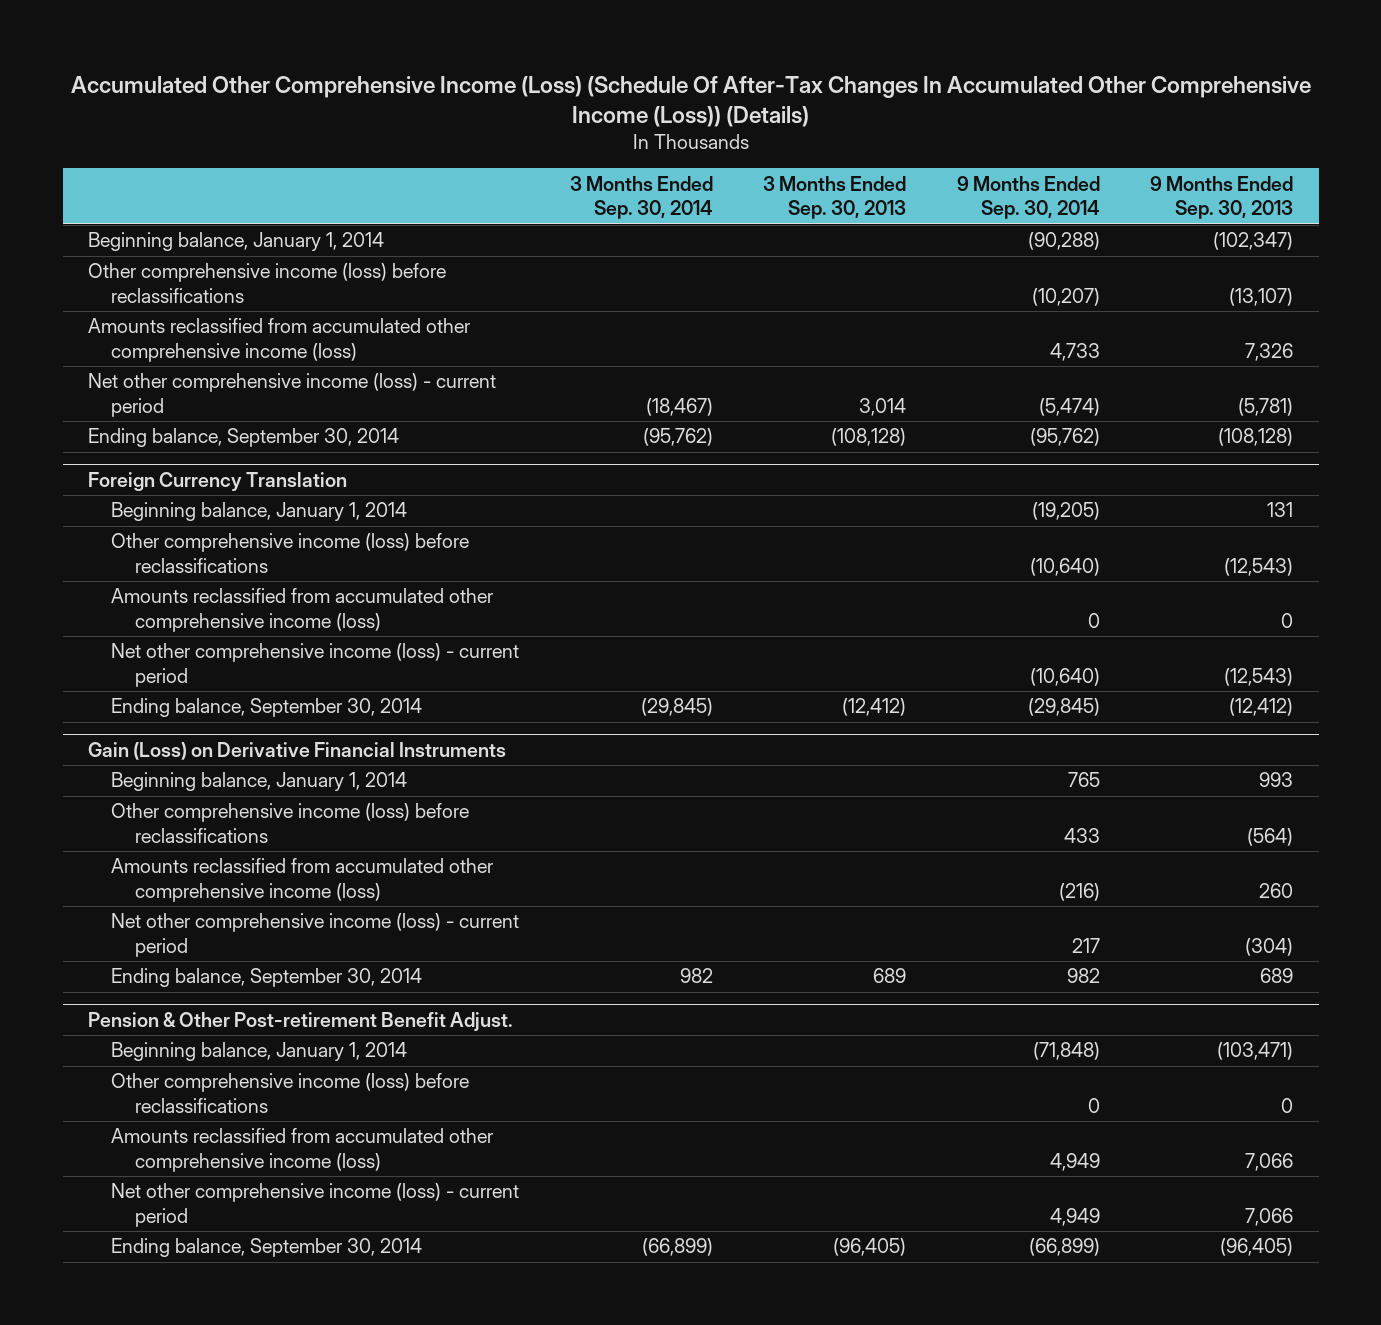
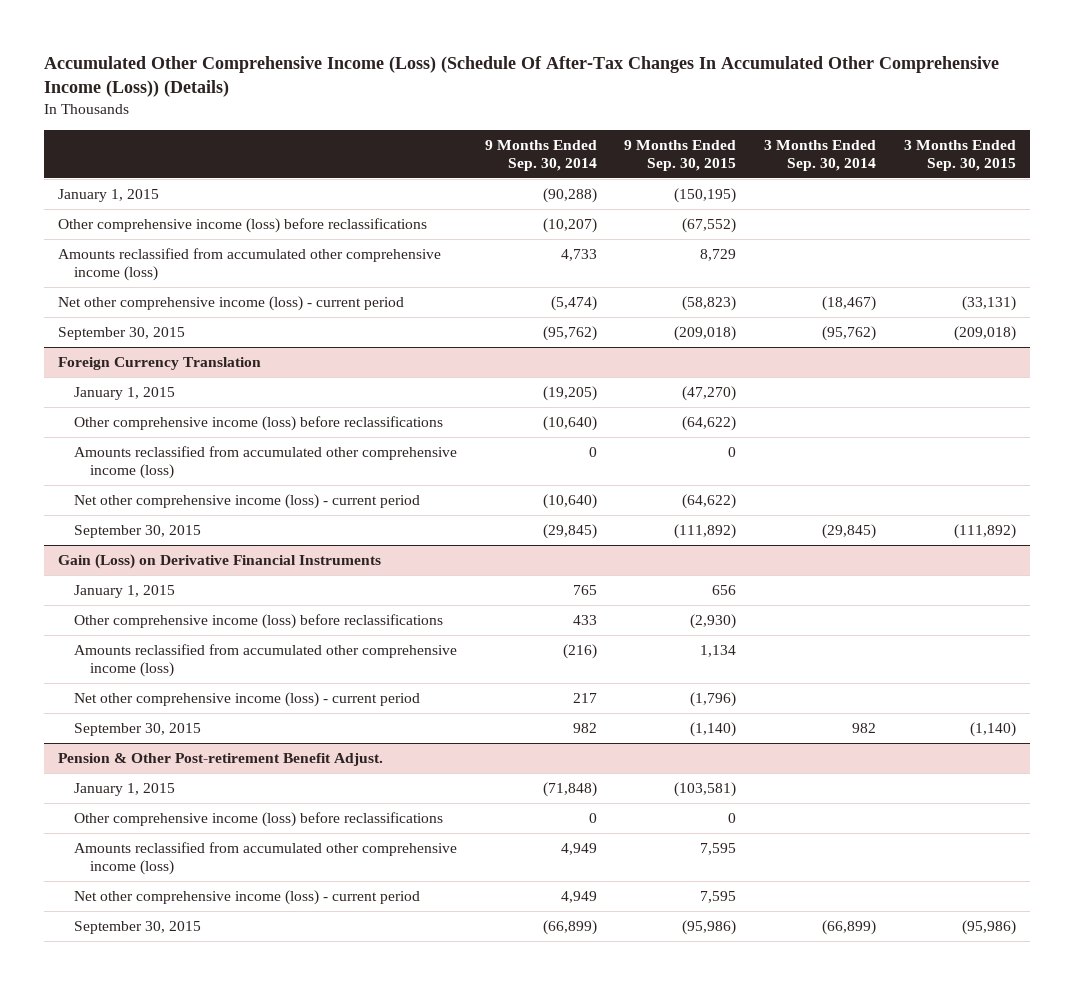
- | 3 Months Ended Sep. 30, 2014 | 3 Months Ended Sep. 30, 2013 | 9 Months Ended Sep. 30, 2014 | 9 Months Ended Sep. 30, 2013
+ | 9 Months Ended Sep. 30, 2014 | 9 Months Ended Sep. 30, 2015 | 3 Months Ended Sep. 30, 2014 | 3 Months Ended Sep. 30, 2015
- Beginning balance, January 1, 2014 | | | (90,288) | (102,347)
+ January 1, 2015 | (90,288) | (150,195) | |
- Ending balance, September 30, 2014 | (95,762) | (108,128) | (95,762) | (108,128)
+ September 30, 2015 | (95,762) | (209,018) | (95,762) | (209,018)
@ Foreign Currency Translation
- Beginning balance, January 1, 2014 | | | (19,205) | 131
+ January 1, 2015 | (19,205) | (47,270) | |
- Ending balance, September 30, 2014 | (29,845) | (12,412) | (29,845) | (12,412)
+ September 30, 2015 | (29,845) | (111,892) | (29,845) | (111,892)
@ Gain (Loss) on Derivative Financial Instruments
- Beginning balance, January 1, 2014 | | | 765 | 993
+ January 1, 2015 | 765 | 656 | |
- Ending balance, September 30, 2014 | 982 | 689 | 982 | 689
+ September 30, 2015 | 982 | (1,140) | 982 | (1,140)
@ Pension & Other Post-retirement Benefit Adjust.
- Beginning balance, January 1, 2014 | | | (71,848) | (103,471)
+ January 1, 2015 | (71,848) | (103,581) | |
- Ending balance, September 30, 2014 | (66,899) | (96,405) | (66,899) | (96,405)
+ September 30, 2015 | (66,899) | (95,986) | (66,899) | (95,986)

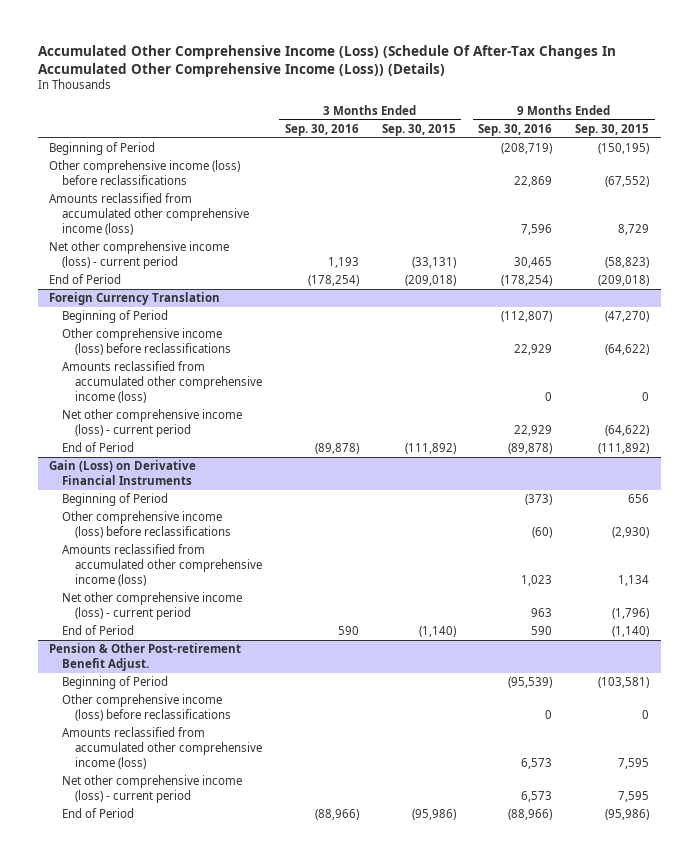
- | 9 Months Ended Sep. 30, 2014 | 9 Months Ended Sep. 30, 2015 | 3 Months Ended Sep. 30, 2014 | 3 Months Ended Sep. 30, 2015
+ | 3 Months Ended Sep. 30, 2016 | 3 Months Ended Sep. 30, 2015 | 9 Months Ended Sep. 30, 2016 | 9 Months Ended Sep. 30, 2015
- January 1, 2015 | (90,288) | (150,195) | |
+ Beginning of Period | | | (208,719) | (150,195)
- September 30, 2015 | (95,762) | (209,018) | (95,762) | (209,018)
+ End of Period | (178,254) | (209,018) | (178,254) | (209,018)
@ Foreign Currency Translation
- January 1, 2015 | (19,205) | (47,270) | |
+ Beginning of Period | | | (112,807) | (47,270)
- September 30, 2015 | (29,845) | (111,892) | (29,845) | (111,892)
+ End of Period | (89,878) | (111,892) | (89,878) | (111,892)
@ Gain (Loss) on Derivative Financial Instruments
- January 1, 2015 | 765 | 656 | |
+ Beginning of Period | | | (373) | 656
- September 30, 2015 | 982 | (1,140) | 982 | (1,140)
+ End of Period | 590 | (1,140) | 590 | (1,140)
@ Pension & Other Post-retirement Benefit Adjust.
- January 1, 2015 | (71,848) | (103,581) | |
+ Beginning of Period | | | (95,539) | (103,581)
- September 30, 2015 | (66,899) | (95,986) | (66,899) | (95,986)
+ End of Period | (88,966) | (95,986) | (88,966) | (95,986)

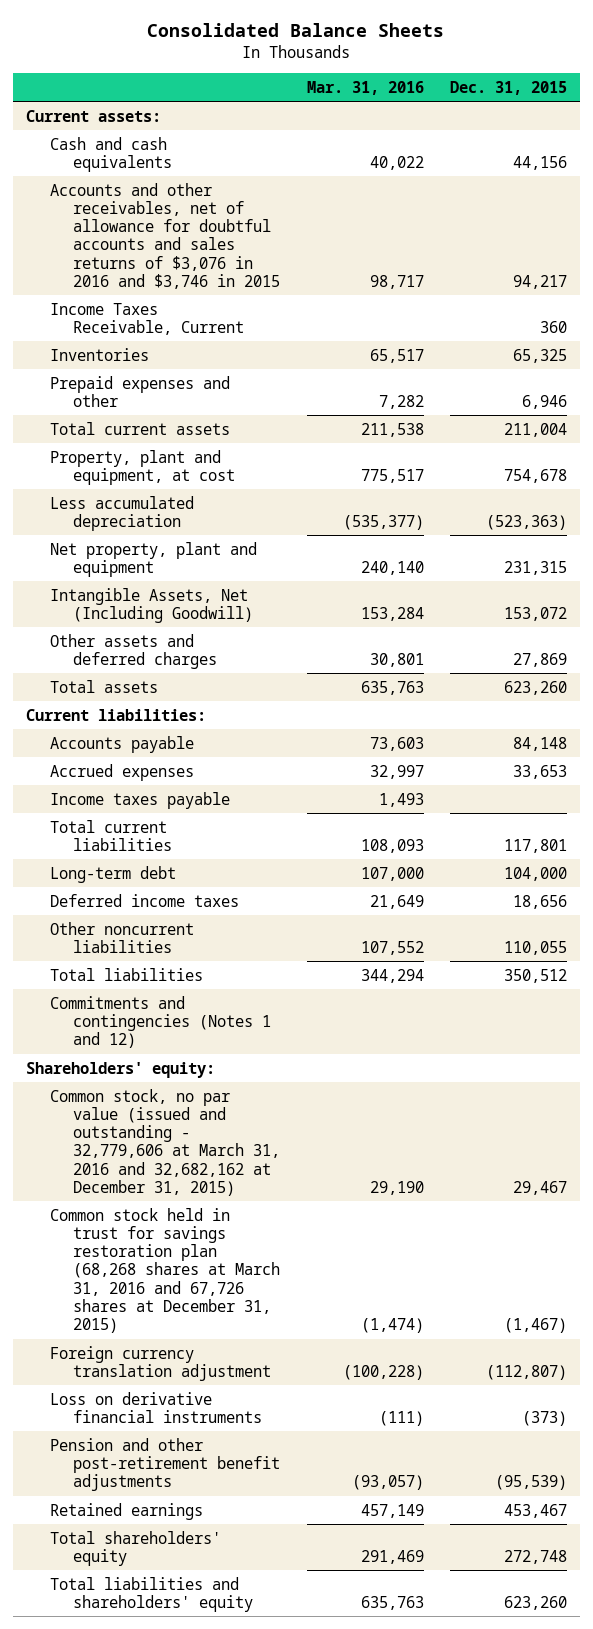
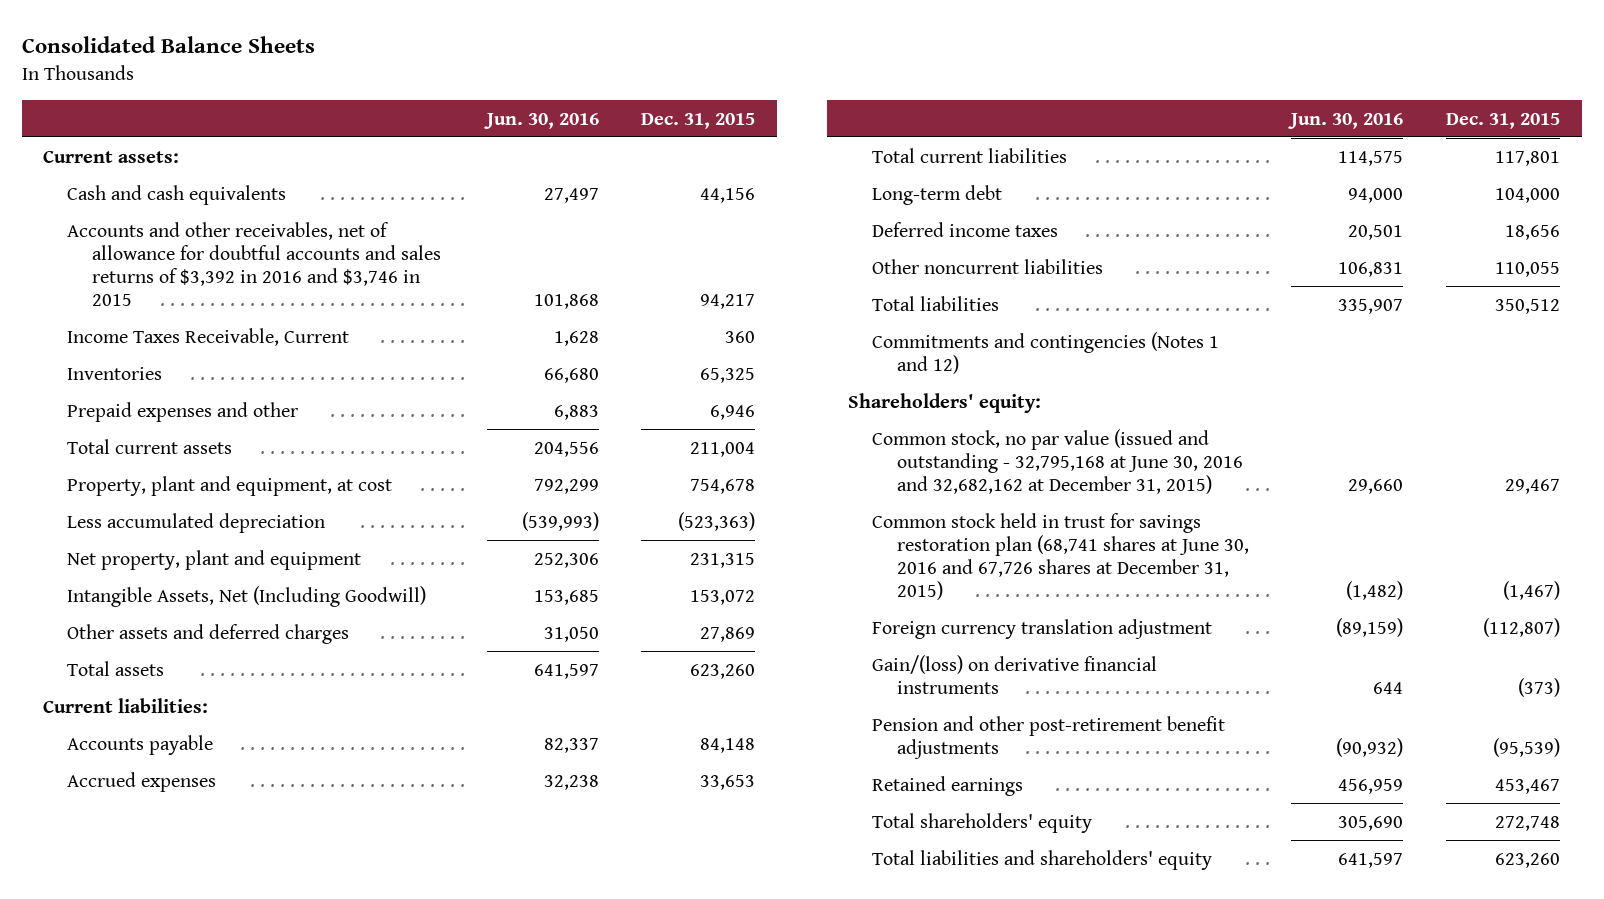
- | Mar. 31, 2016 | Dec. 31, 2015
+ | Jun. 30, 2016 | Dec. 31, 2015
- Accounts and other receivables, net of allowance for doubtful accounts and sales returns of $3,076 in 2016 and $3,746 in 2015 | 98,717 | 94,217
+ Accounts and other receivables, net of allowance for doubtful accounts and sales returns of $3,392 in 2016 and $3,746 in 2015 | 101,868 | 94,217
- Income taxes payable | 1,493 |
- Common stock, no par value (issued and outstanding - 32,779,606 at March 31, 2016 and 32,682,162 at December 31, 2015) | 29,190 | 29,467
- Common stock held in trust for savings restoration plan (68,268 shares at March 31, 2016 and 67,726 shares at December 31, 2015) | (1,474) | (1,467)
+ Common stock, no par value (issued and outstanding - 32,795,168 at June 30, 2016 and 32,682,162 at December 31, 2015) | 29,660 | 29,467
+ Common stock held in trust for savings restoration plan (68,741 shares at June 30, 2016 and 67,726 shares at December 31, 2015) | (1,482) | (1,467)
- Loss on derivative financial instruments | (111) | (373)
+ Gain/(loss) on derivative financial instruments | 644 | (373)

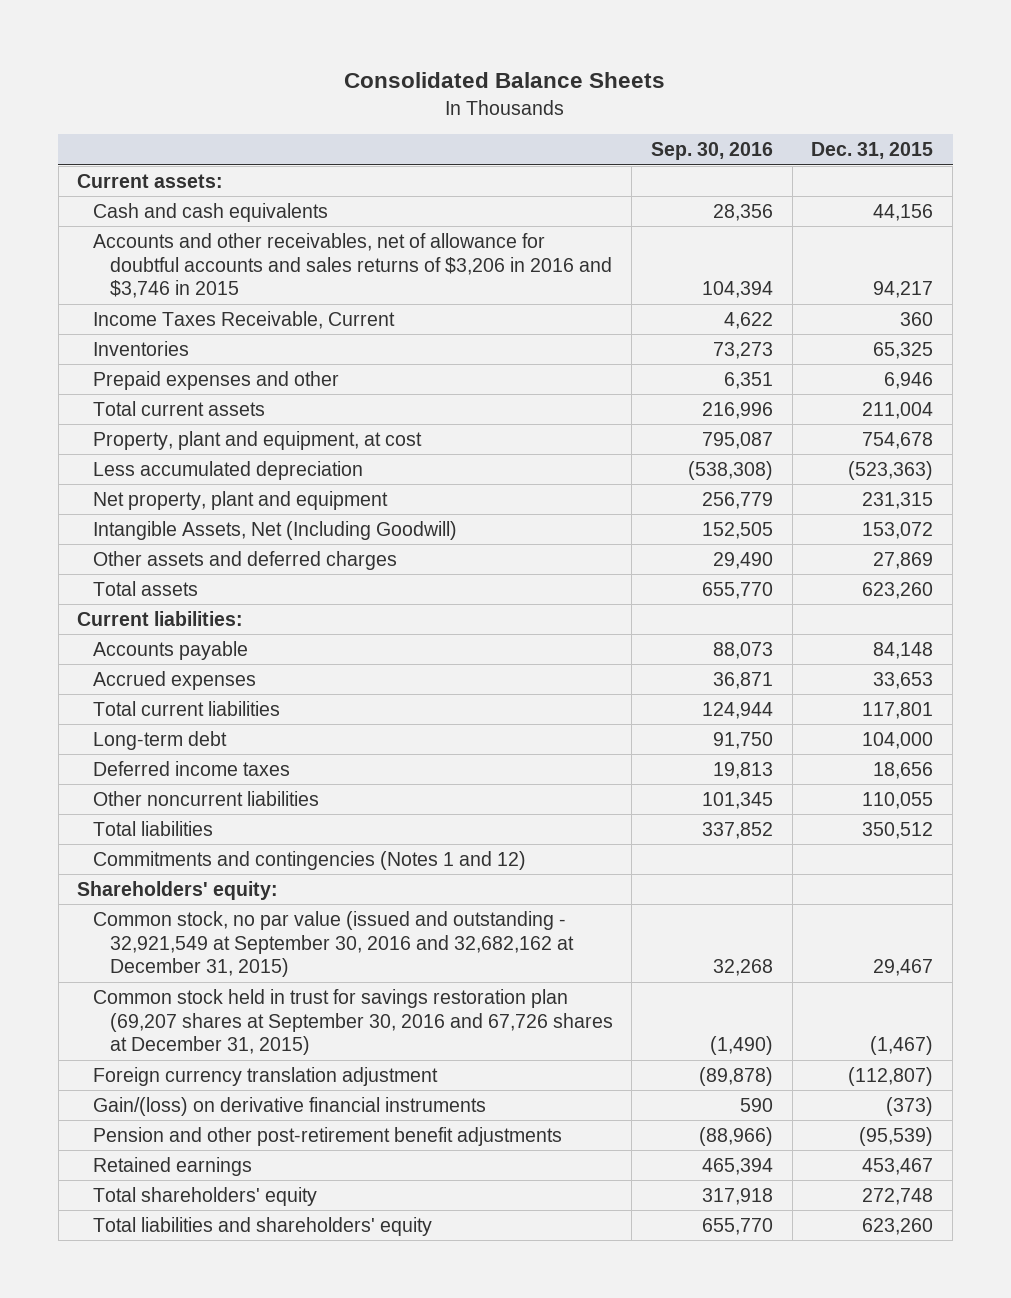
- | Jun. 30, 2016 | Dec. 31, 2015
+ | Sep. 30, 2016 | Dec. 31, 2015
- Accounts and other receivables, net of allowance for doubtful accounts and sales returns of $3,392 in 2016 and $3,746 in 2015 | 101,868 | 94,217
+ Accounts and other receivables, net of allowance for doubtful accounts and sales returns of $3,206 in 2016 and $3,746 in 2015 | 104,394 | 94,217
- Common stock, no par value (issued and outstanding - 32,795,168 at June 30, 2016 and 32,682,162 at December 31, 2015) | 29,660 | 29,467
- Common stock held in trust for savings restoration plan (68,741 shares at June 30, 2016 and 67,726 shares at December 31, 2015) | (1,482) | (1,467)
+ Common stock, no par value (issued and outstanding - 32,921,549 at September 30, 2016 and 32,682,162 at December 31, 2015) | 32,268 | 29,467
+ Common stock held in trust for savings restoration plan (69,207 shares at September 30, 2016 and 67,726 shares at December 31, 2015) | (1,490) | (1,467)

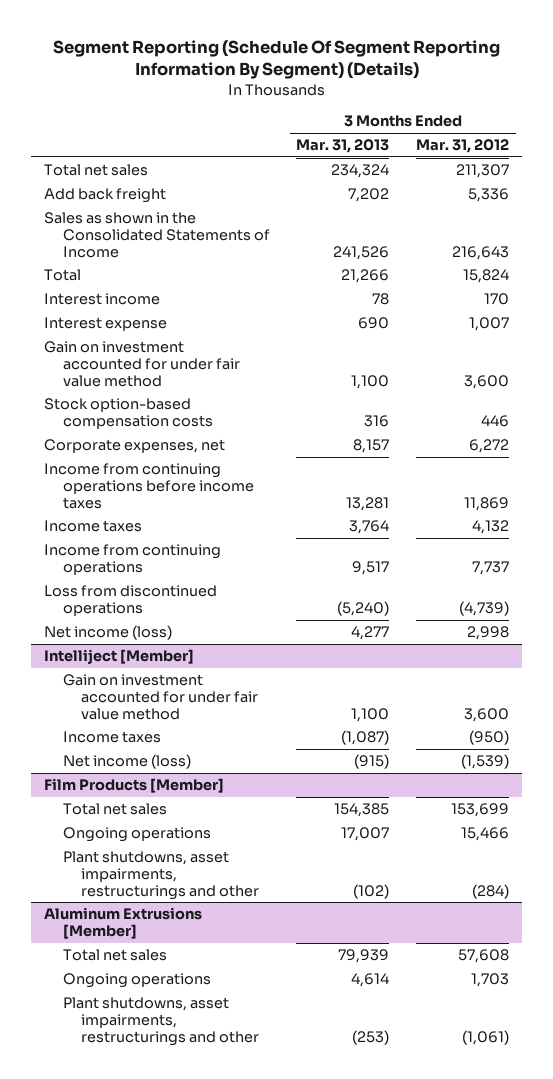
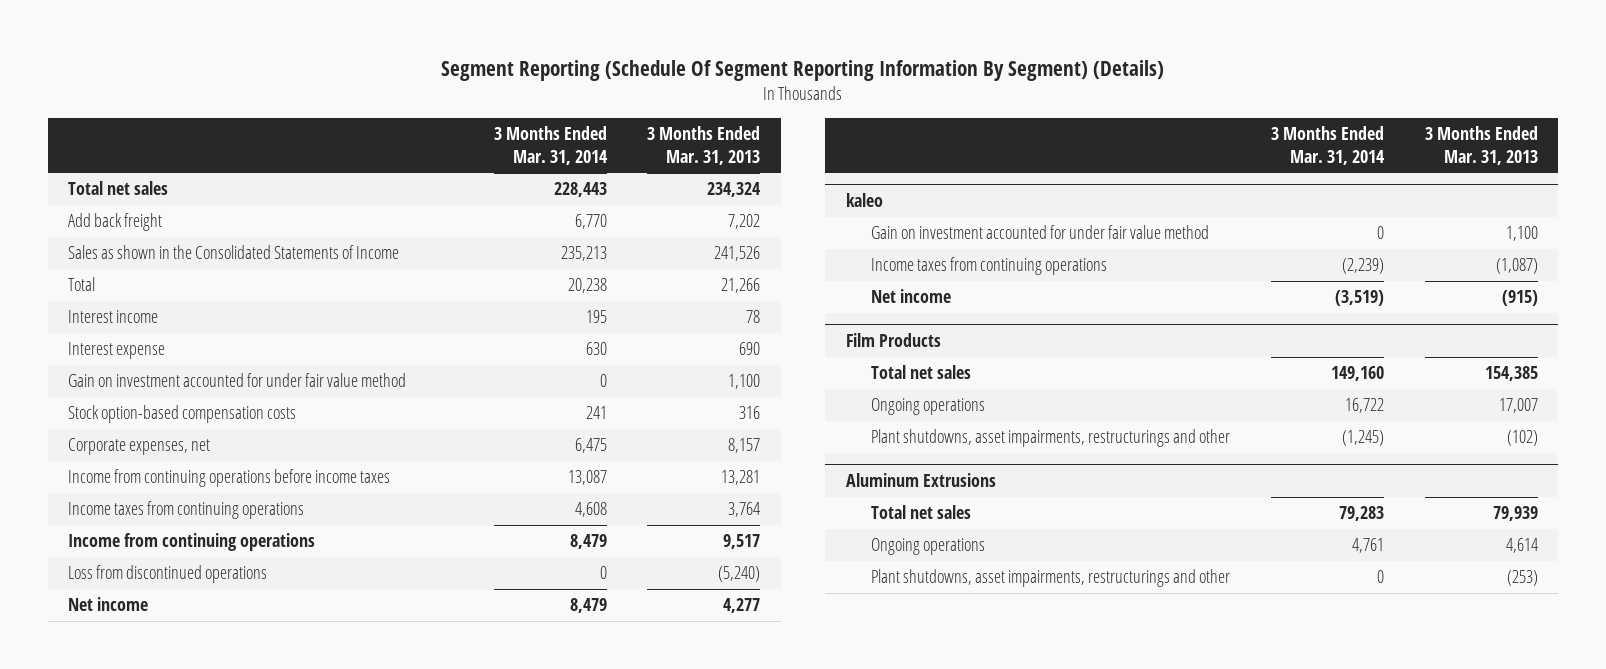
- | 3 Months Ended Mar. 31, 2013 | 3 Months Ended Mar. 31, 2012
+ | 3 Months Ended Mar. 31, 2014 | 3 Months Ended Mar. 31, 2013
- Income taxes | 3,764 | 4,132
+ Income taxes from continuing operations | 4,608 | 3,764
- Net income (loss) | 4,277 | 2,998
- Intelliject [Member]
+ Net income | 8,479 | 4,277
+ kaleo
- Income taxes | (1,087) | (950)
- Net income (loss) | (915) | (1,539)
- Film Products [Member]
+ Income taxes from continuing operations | (2,239) | (1,087)
+ Net income | (3,519) | (915)
+ Film Products
- Aluminum Extrusions [Member]
+ Aluminum Extrusions

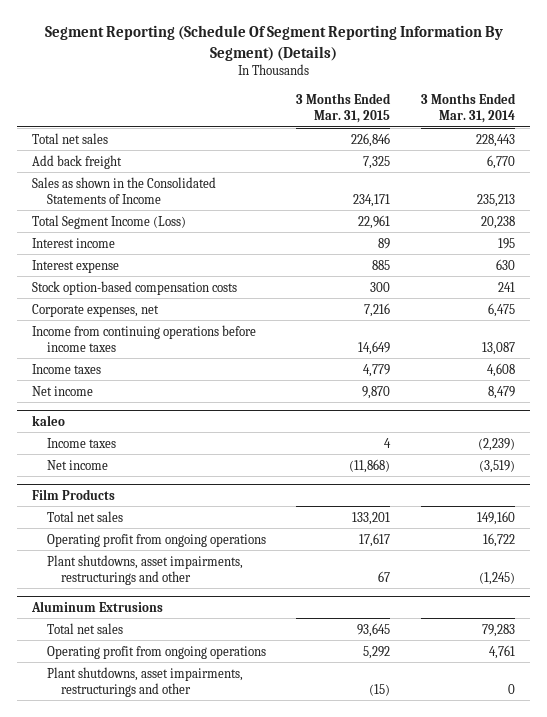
- | 3 Months Ended Mar. 31, 2014 | 3 Months Ended Mar. 31, 2013
+ | 3 Months Ended Mar. 31, 2015 | 3 Months Ended Mar. 31, 2014
- Total | 20,238 | 21,266
+ Total Segment Income (Loss) | 22,961 | 20,238
- Gain on investment accounted for under fair value method | 0 | 1,100
- Income taxes from continuing operations | 4,608 | 3,764
- Income from continuing operations | 8,479 | 9,517
- Loss from discontinued operations | 0 | (5,240)
+ Income taxes | 4,779 | 4,608
@ kaleo
- Gain on investment accounted for under fair value method | 0 | 1,100
- Income taxes from continuing operations | (2,239) | (1,087)
+ Income taxes | 4 | (2,239)
@ Film Products
- Ongoing operations | 16,722 | 17,007
+ Operating profit from ongoing operations | 17,617 | 16,722
@ Aluminum Extrusions
- Ongoing operations | 4,761 | 4,614
+ Operating profit from ongoing operations | 5,292 | 4,761

